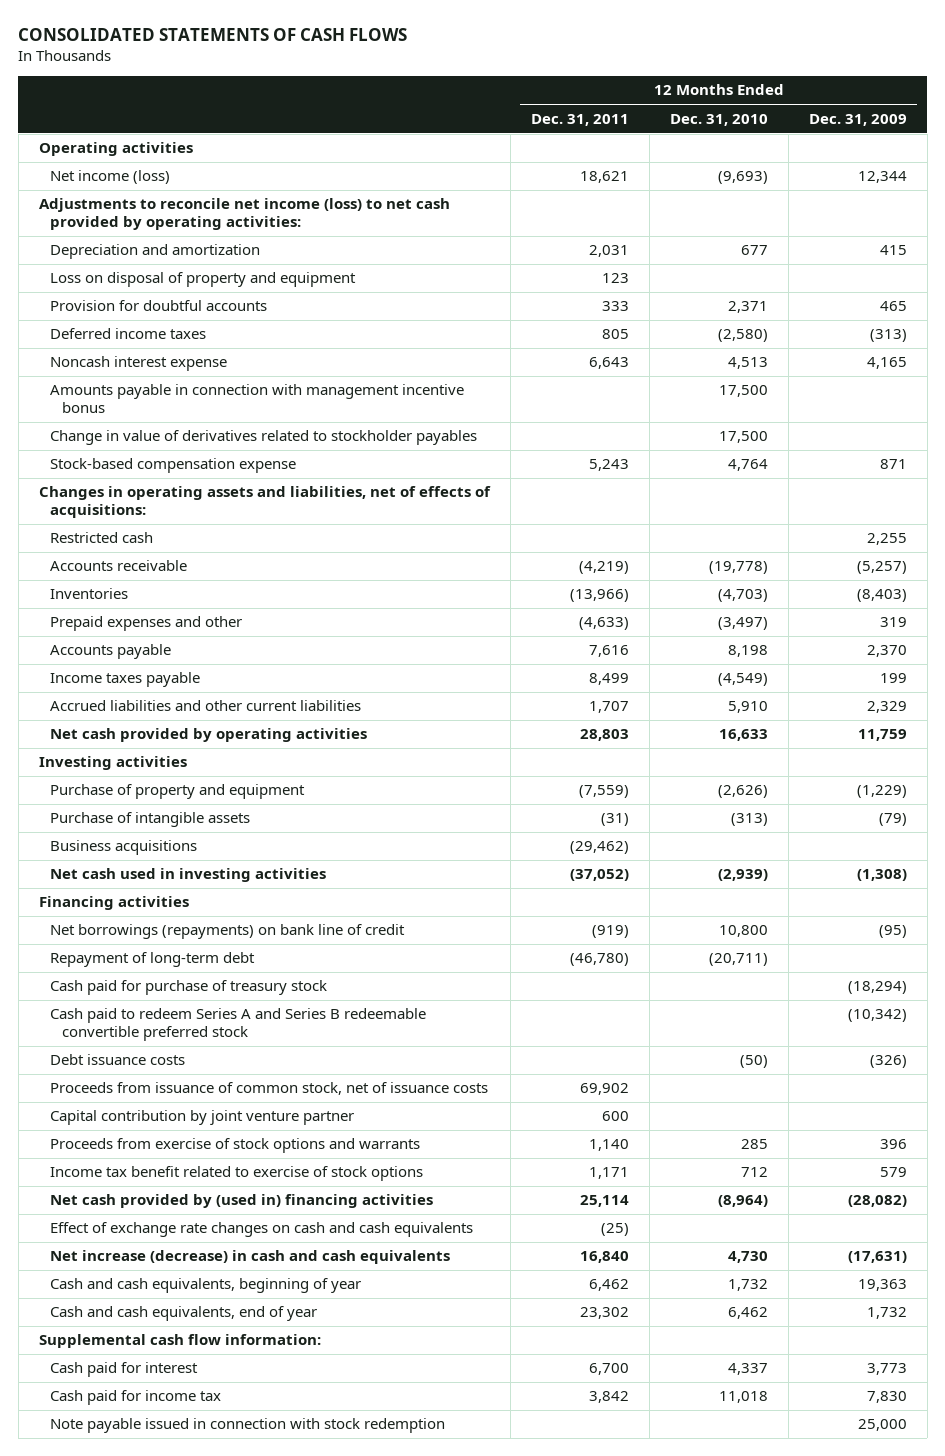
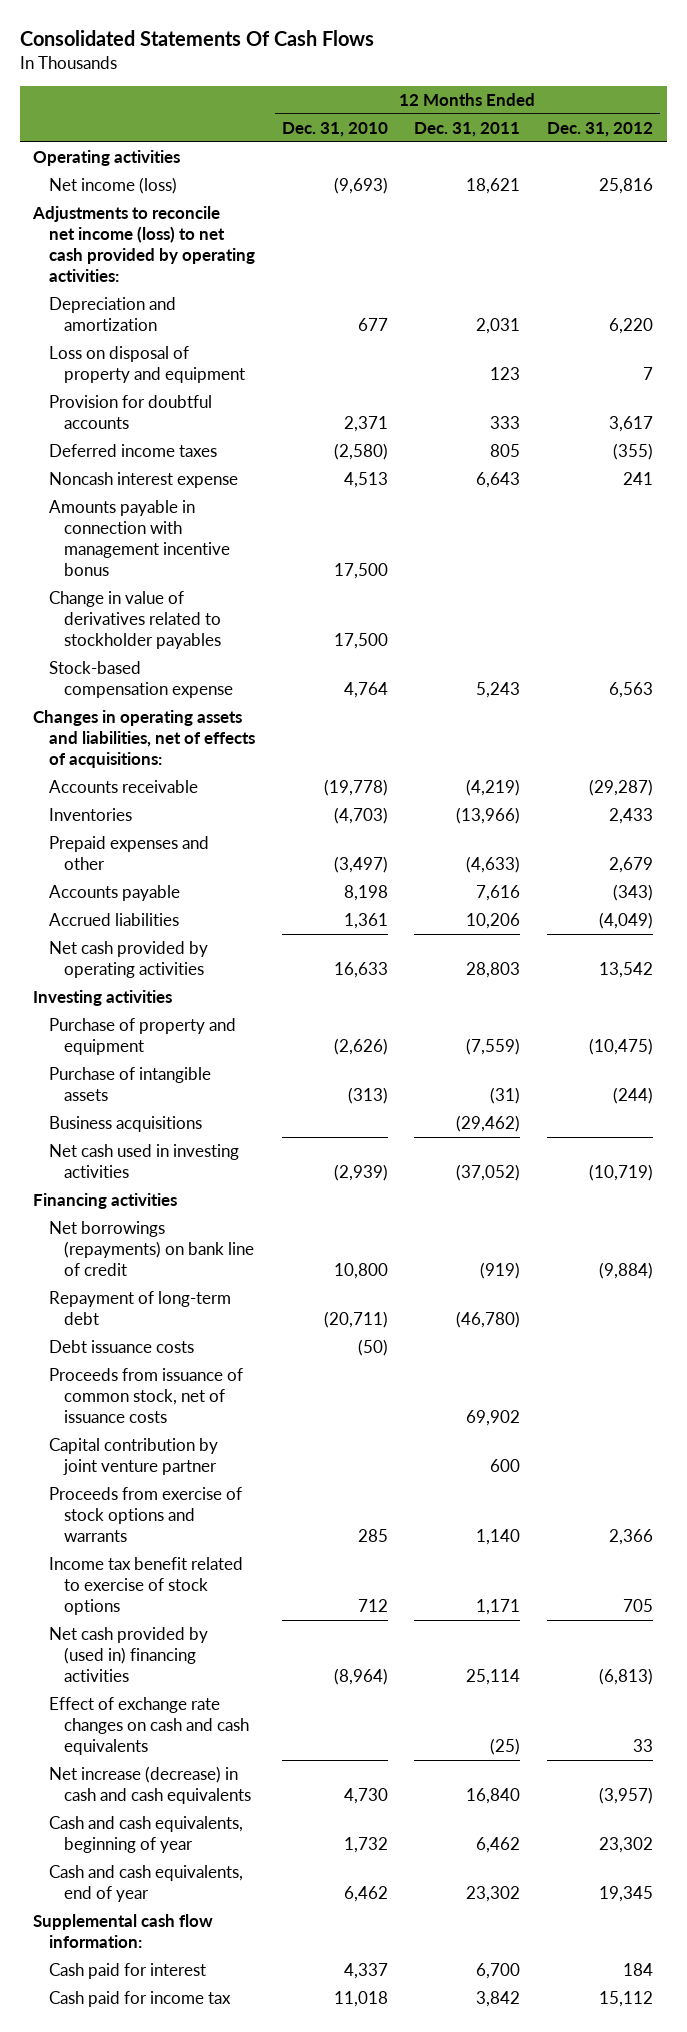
- CONSOLIDATED STATEMENTS OF CASH FLOWS
+ Consolidated Statements Of Cash Flows
- | 12 Months Ended Dec. 31, 2011 | 12 Months Ended Dec. 31, 2010 | 12 Months Ended Dec. 31, 2009
+ | 12 Months Ended Dec. 31, 2010 | 12 Months Ended Dec. 31, 2011 | 12 Months Ended Dec. 31, 2012
- Restricted cash | | | 2,255
- Income taxes payable | 8,499 | (4,549) | 199
- Accrued liabilities and other current liabilities | 1,707 | 5,910 | 2,329
+ Accrued liabilities | 1,361 | 10,206 | (4,049)
- Cash paid for purchase of treasury stock | | | (18,294)
- Cash paid to redeem Series A and Series B redeemable convertible preferred stock | | | (10,342)
- Note payable issued in connection with stock redemption | | | 25,000

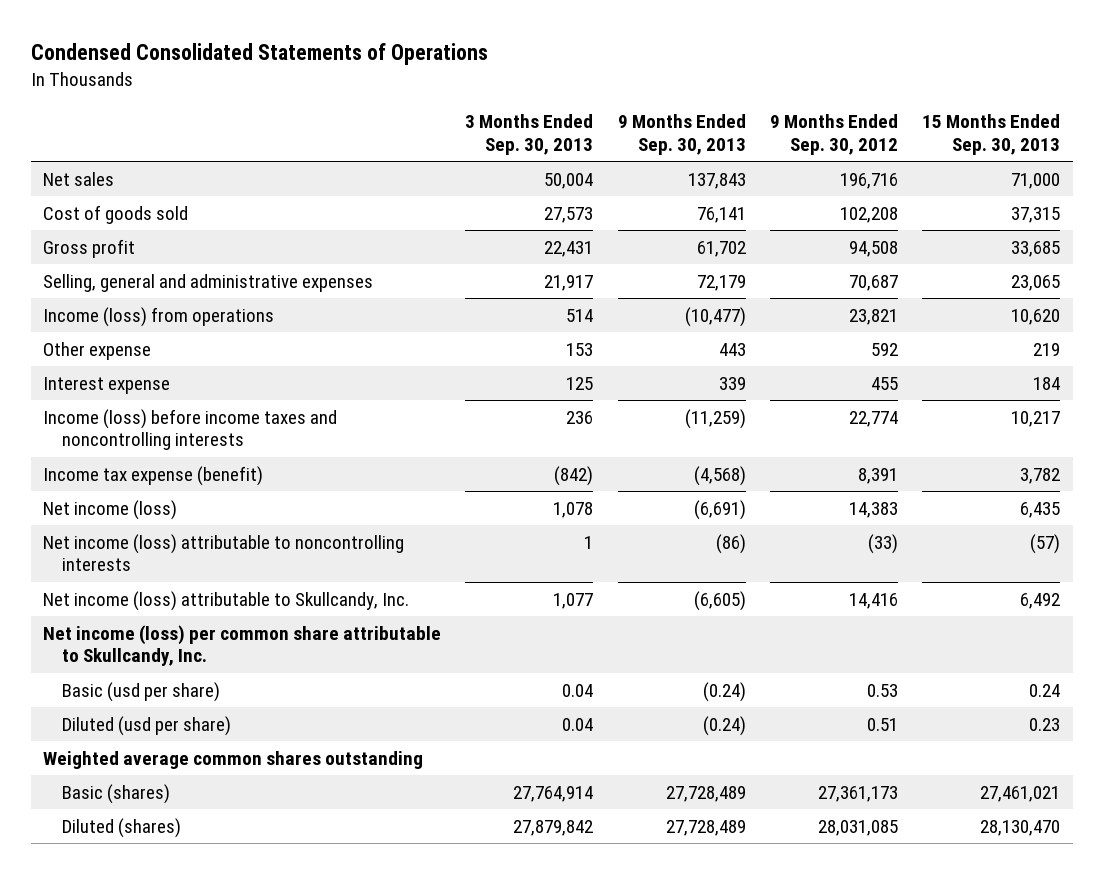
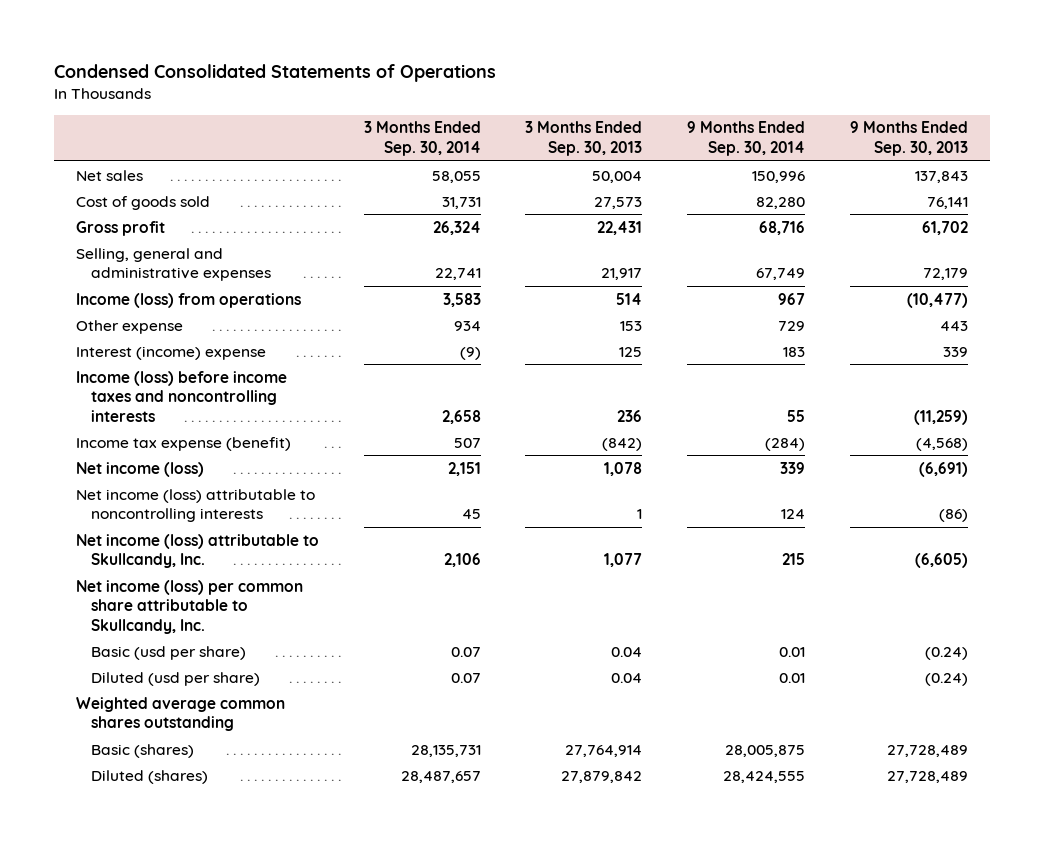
- | 3 Months Ended Sep. 30, 2013 | 9 Months Ended Sep. 30, 2013 | 9 Months Ended Sep. 30, 2012 | 15 Months Ended Sep. 30, 2013
+ | 3 Months Ended Sep. 30, 2014 | 3 Months Ended Sep. 30, 2013 | 9 Months Ended Sep. 30, 2014 | 9 Months Ended Sep. 30, 2013
- Interest expense | 125 | 339 | 455 | 184
+ Interest (income) expense | (9) | 125 | 183 | 339

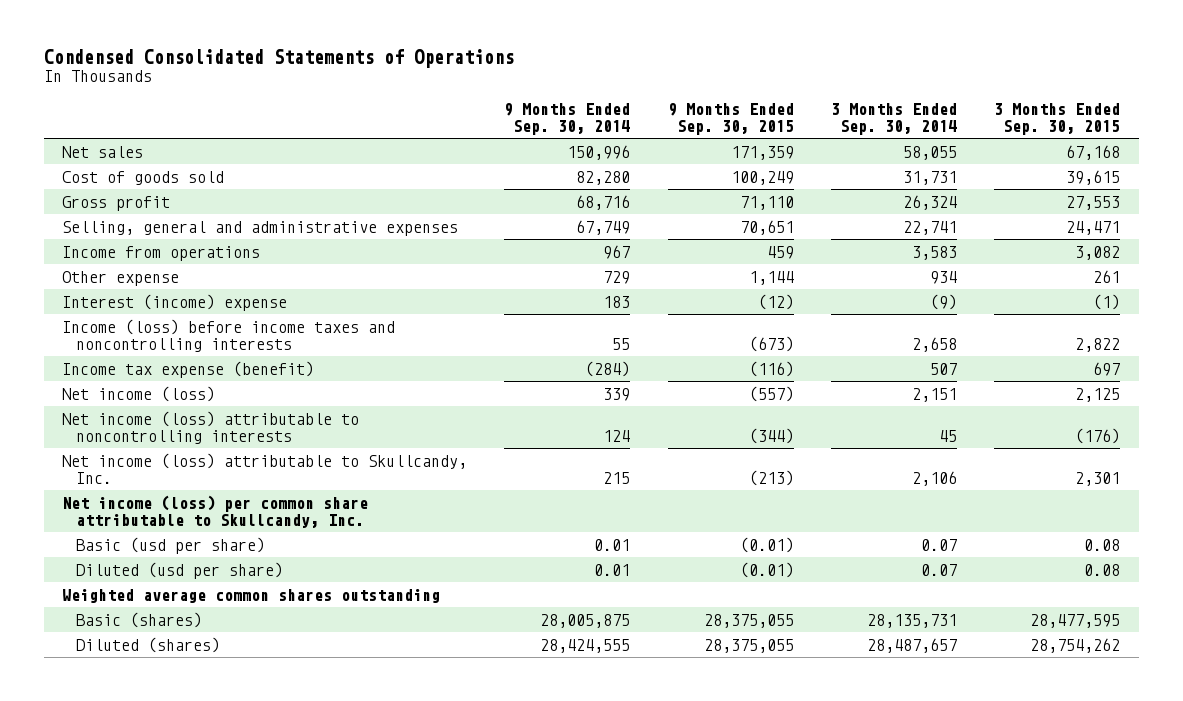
- | 3 Months Ended Sep. 30, 2014 | 3 Months Ended Sep. 30, 2013 | 9 Months Ended Sep. 30, 2014 | 9 Months Ended Sep. 30, 2013
+ | 9 Months Ended Sep. 30, 2014 | 9 Months Ended Sep. 30, 2015 | 3 Months Ended Sep. 30, 2014 | 3 Months Ended Sep. 30, 2015
- Income (loss) from operations | 3,583 | 514 | 967 | (10,477)
+ Income from operations | 967 | 459 | 3,583 | 3,082

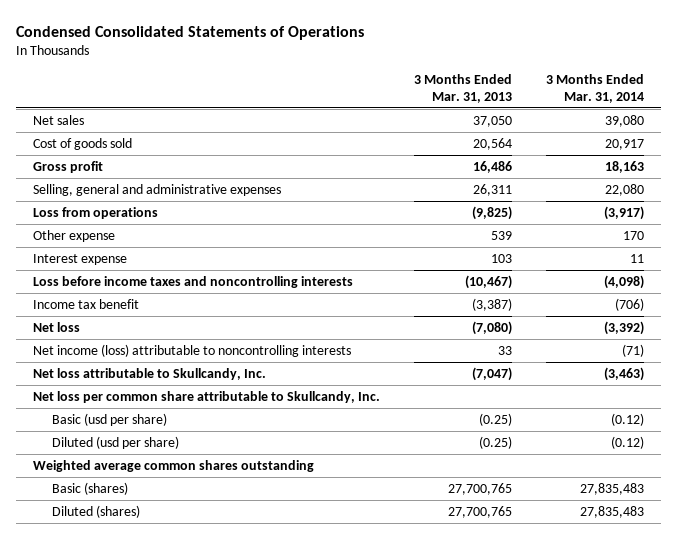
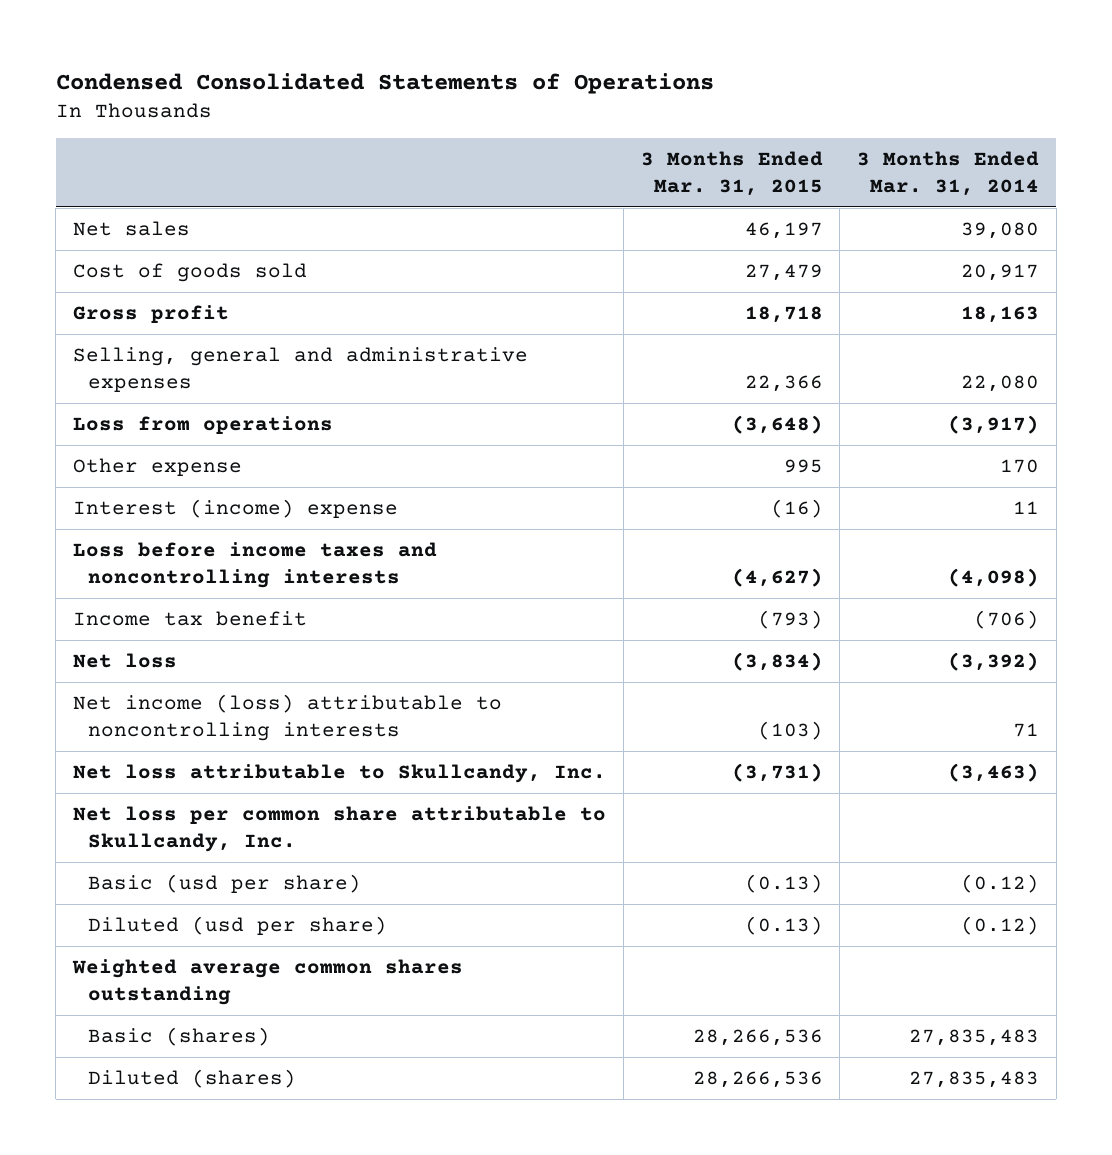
- | 3 Months Ended Mar. 31, 2013 | 3 Months Ended Mar. 31, 2014
+ | 3 Months Ended Mar. 31, 2015 | 3 Months Ended Mar. 31, 2014
- Interest expense | 103 | 11
+ Interest (income) expense | (16) | 11
- Net income (loss) attributable to noncontrolling interests | 33 | (71)
+ Net income (loss) attributable to noncontrolling interests | (103) | 71

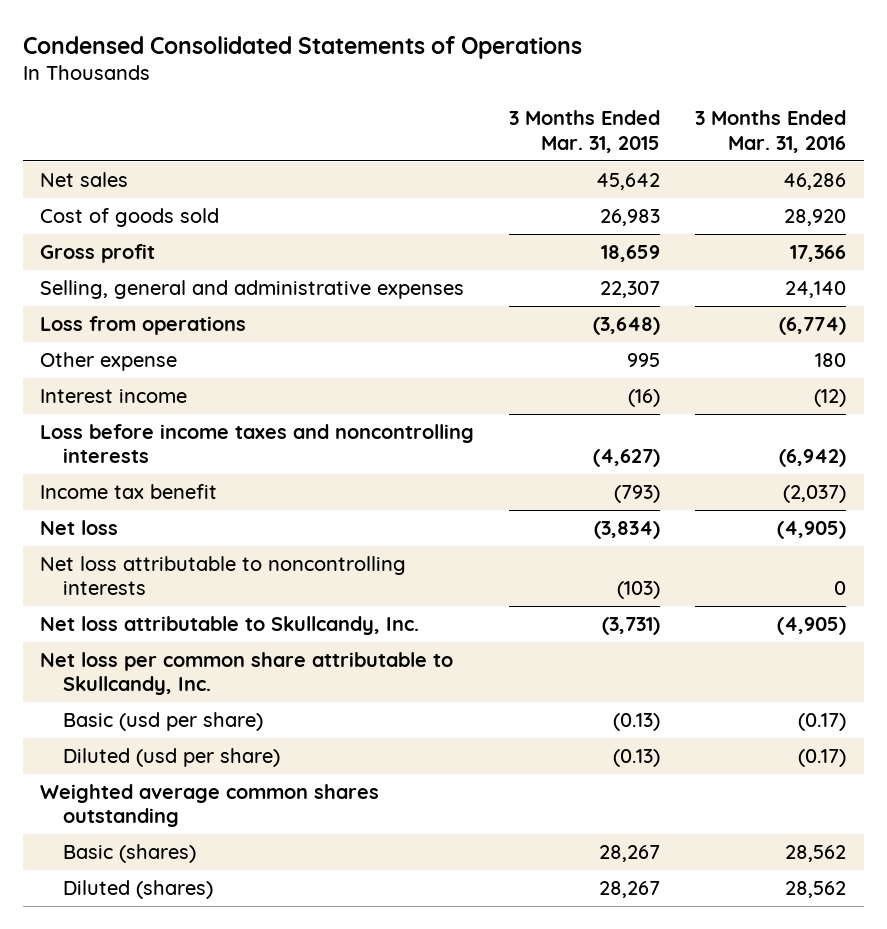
- | 3 Months Ended Mar. 31, 2015 | 3 Months Ended Mar. 31, 2014
+ | 3 Months Ended Mar. 31, 2015 | 3 Months Ended Mar. 31, 2016
- Net sales | 46,197 | 39,080
- Cost of goods sold | 27,479 | 20,917
- Gross profit | 18,718 | 18,163
- Selling, general and administrative expenses | 22,366 | 22,080
+ Net sales | 45,642 | 46,286
+ Cost of goods sold | 26,983 | 28,920
+ Gross profit | 18,659 | 17,366
+ Selling, general and administrative expenses | 22,307 | 24,140
- Interest (income) expense | (16) | 11
+ Interest income | (16) | (12)
- Net income (loss) attributable to noncontrolling interests | (103) | 71
+ Net loss attributable to noncontrolling interests | (103) | 0
- Basic (shares) | 28,266,536 | 27,835,483
- Diluted (shares) | 28,266,536 | 27,835,483
+ Basic (shares) | 28,267 | 28,562
+ Diluted (shares) | 28,267 | 28,562

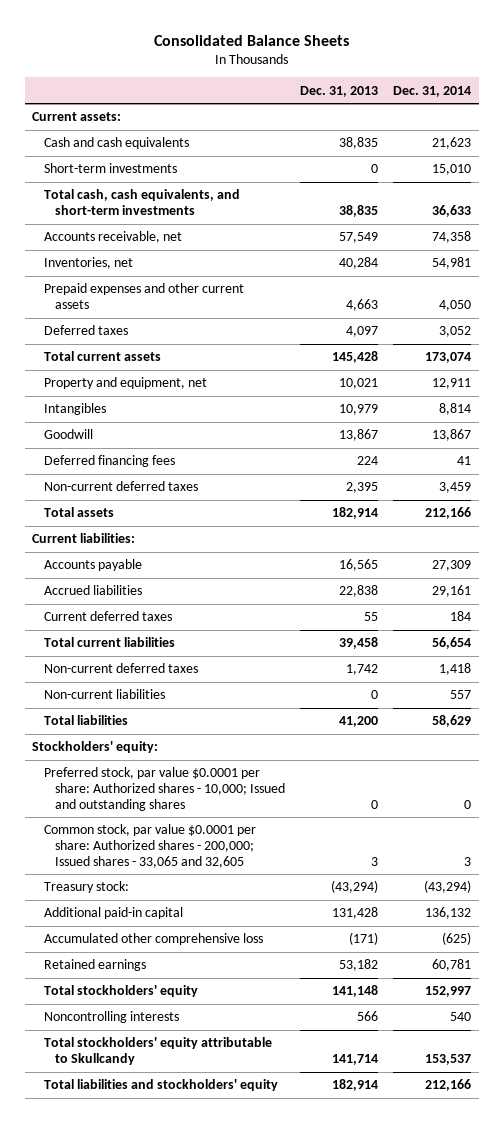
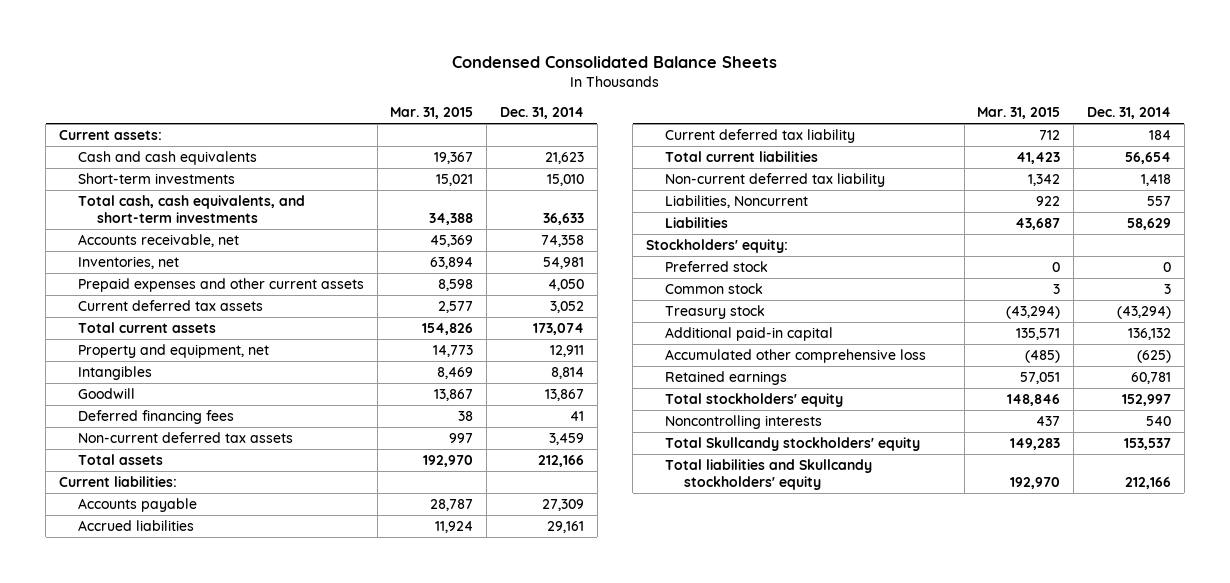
- Consolidated Balance Sheets
+ Condensed Consolidated Balance Sheets
- | Dec. 31, 2013 | Dec. 31, 2014
+ | Mar. 31, 2015 | Dec. 31, 2014
- Deferred taxes | 4,097 | 3,052
+ Current deferred tax assets | 2,577 | 3,052
- Non-current deferred taxes | 2,395 | 3,459
+ Non-current deferred tax assets | 997 | 3,459
- Current deferred taxes | 55 | 184
+ Current deferred tax liability | 712 | 184
- Non-current deferred taxes | 1,742 | 1,418
- Non-current liabilities | 0 | 557
- Total liabilities | 41,200 | 58,629
+ Non-current deferred tax liability | 1,342 | 1,418
+ Liabilities, Noncurrent | 922 | 557
+ Liabilities | 43,687 | 58,629
- Preferred stock, par value $0.0001 per share: Authorized shares - 10,000; Issued and outstanding shares | 0 | 0
- Common stock, par value $0.0001 per share: Authorized shares - 200,000; Issued shares - 33,065 and 32,605 | 3 | 3
- Treasury stock: | (43,294) | (43,294)
+ Preferred stock | 0 | 0
+ Common stock | 3 | 3
+ Treasury stock | (43,294) | (43,294)
- Total stockholders' equity attributable to Skullcandy | 141,714 | 153,537
- Total liabilities and stockholders' equity | 182,914 | 212,166
+ Total Skullcandy stockholders' equity | 149,283 | 153,537
+ Total liabilities and Skullcandy stockholders' equity | 192,970 | 212,166

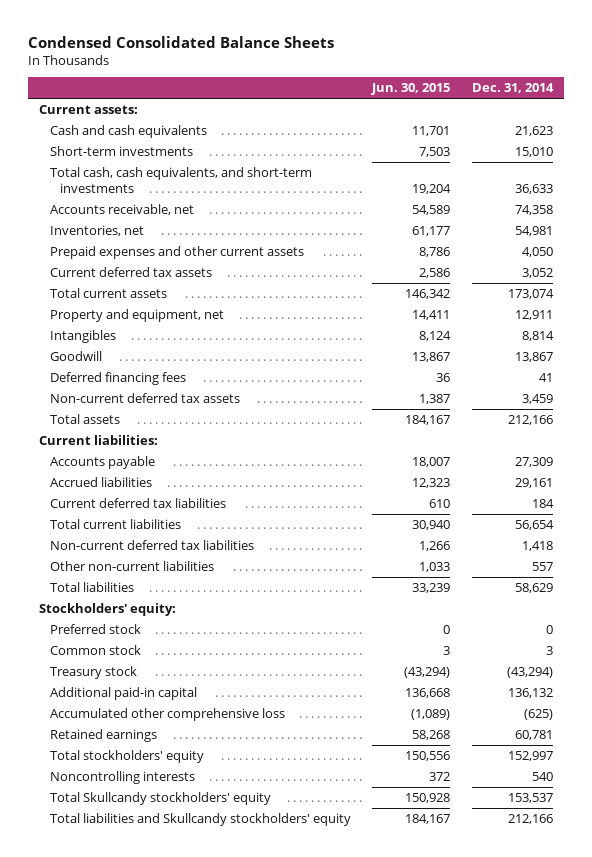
- | Mar. 31, 2015 | Dec. 31, 2014
+ | Jun. 30, 2015 | Dec. 31, 2014
- Current deferred tax liability | 712 | 184
+ Current deferred tax liabilities | 610 | 184
- Non-current deferred tax liability | 1,342 | 1,418
- Liabilities, Noncurrent | 922 | 557
- Liabilities | 43,687 | 58,629
+ Non-current deferred tax liabilities | 1,266 | 1,418
+ Other non-current liabilities | 1,033 | 557
+ Total liabilities | 33,239 | 58,629

